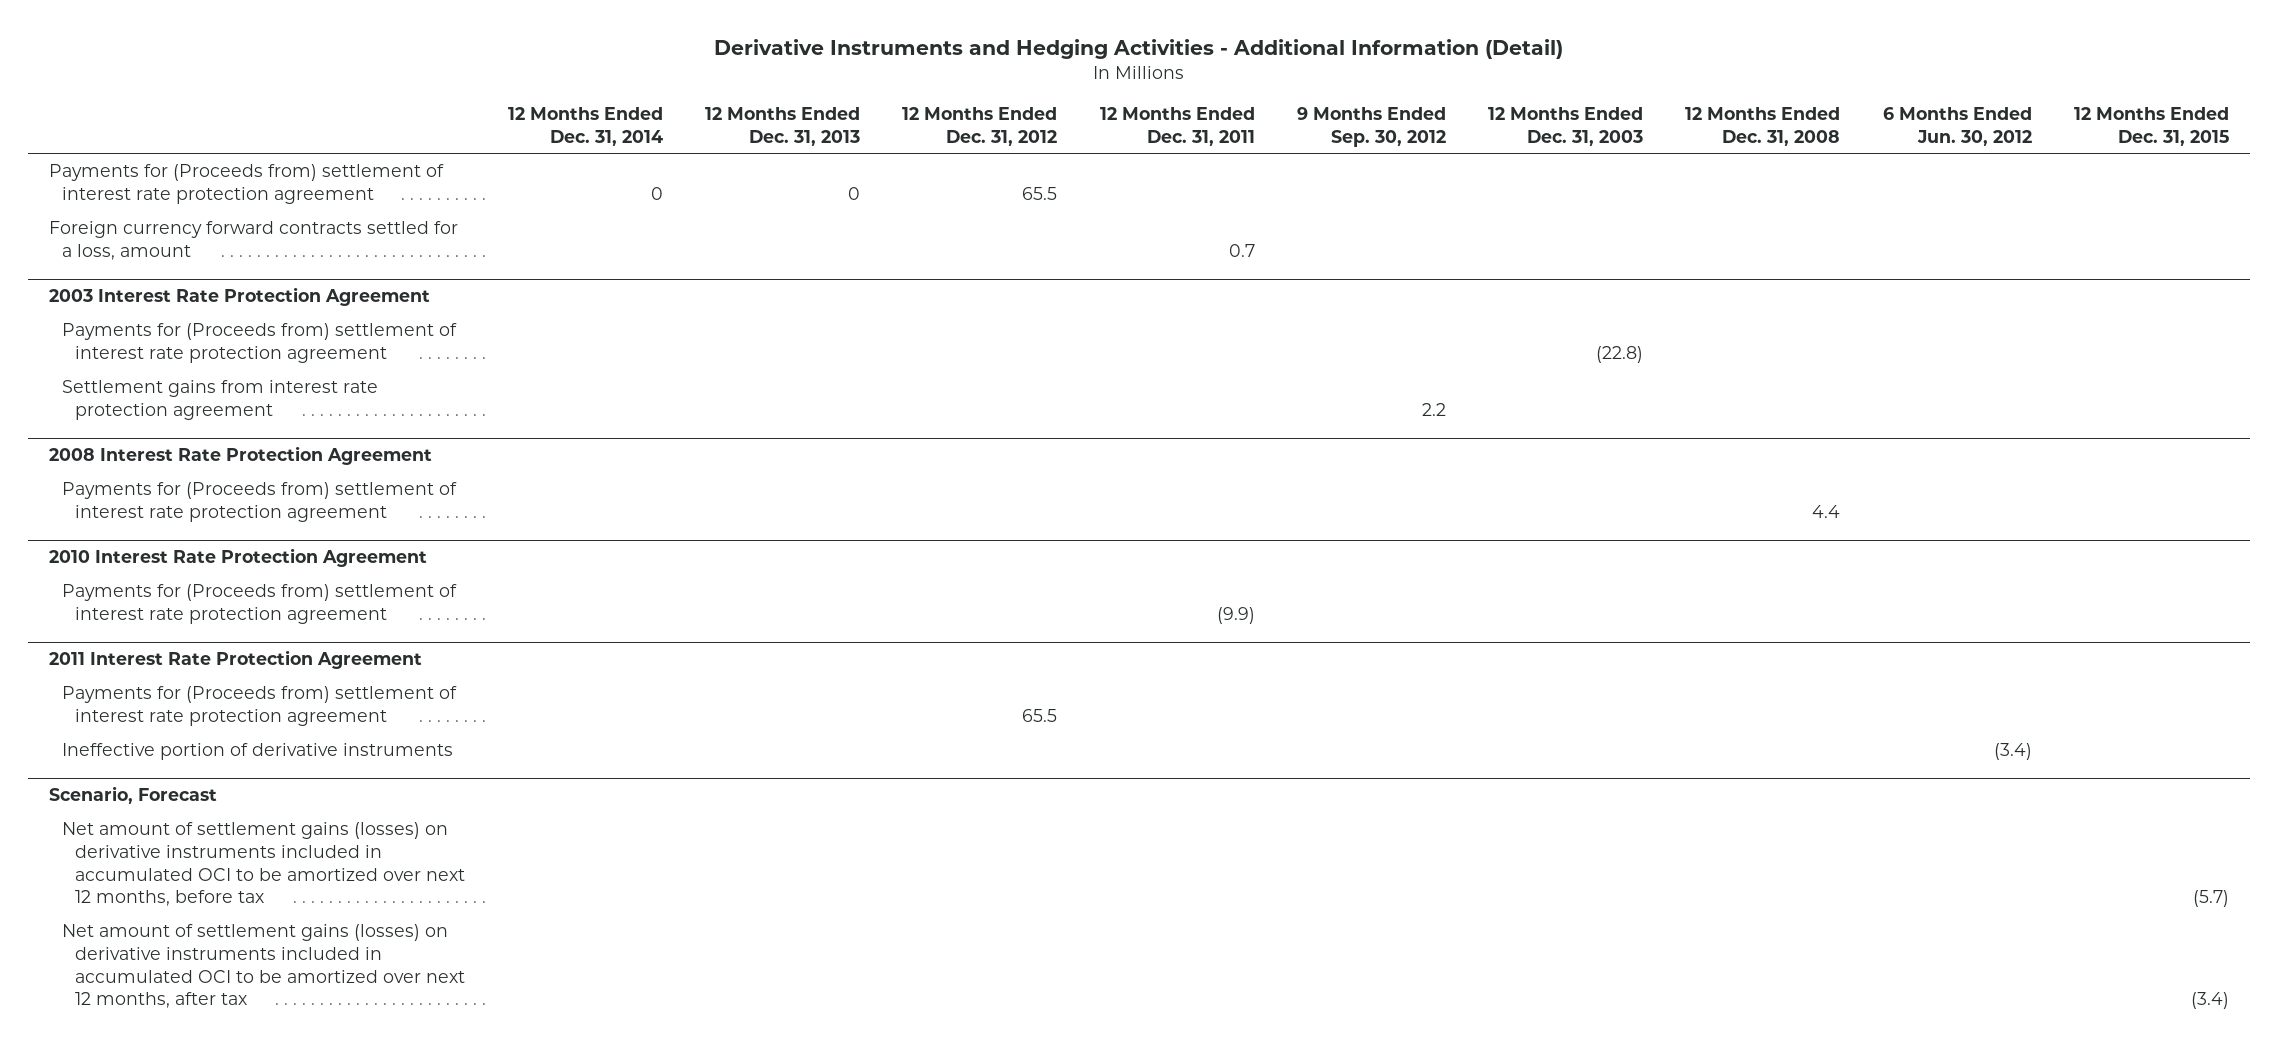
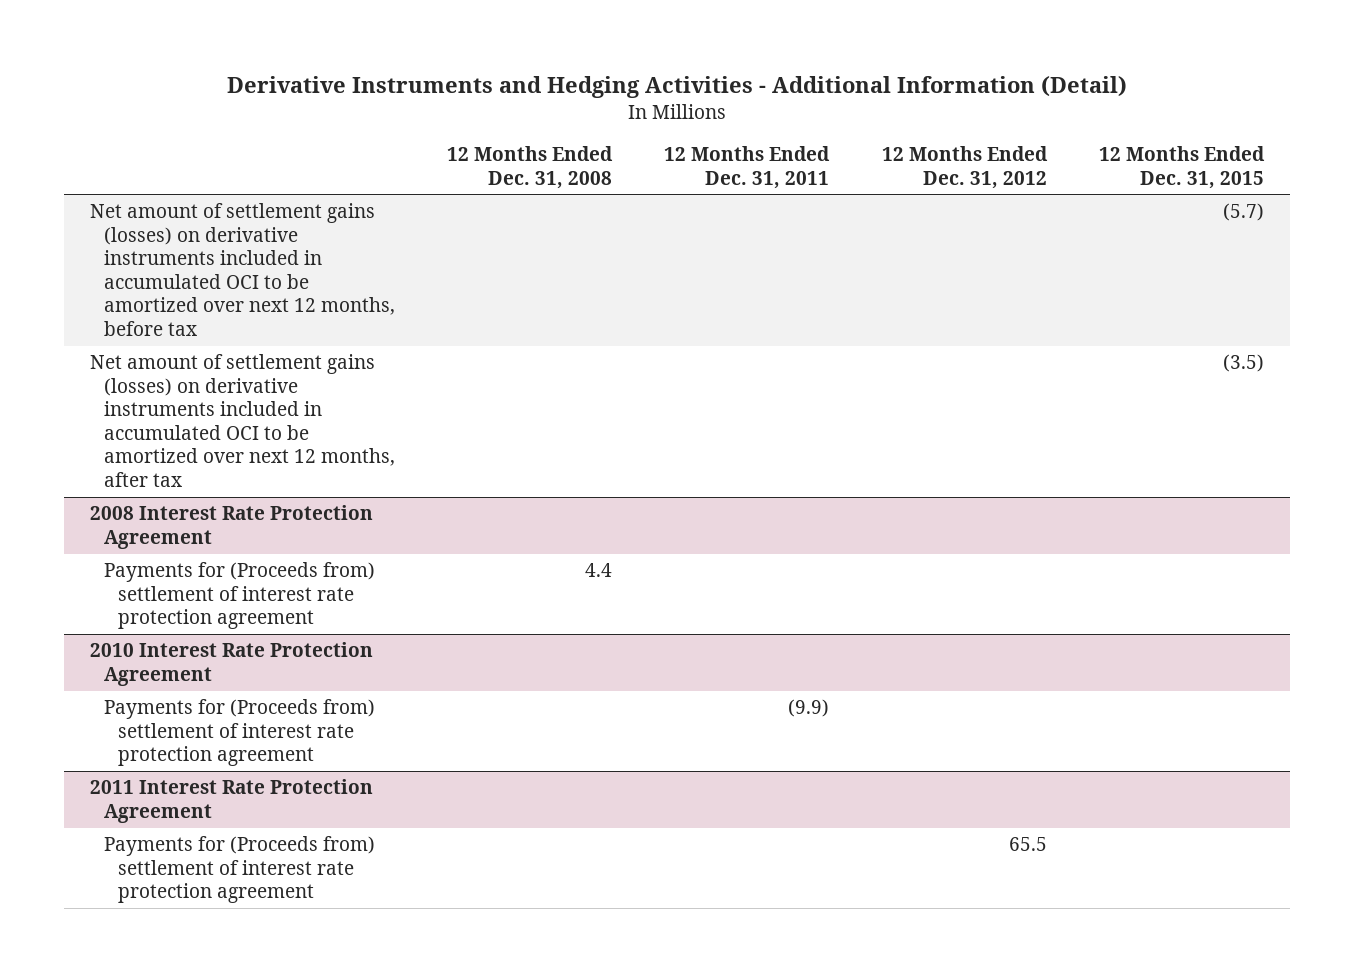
- | 12 Months Ended Dec. 31, 2014 | 12 Months Ended Dec. 31, 2013 | 12 Months Ended Dec. 31, 2012 | 12 Months Ended Dec. 31, 2011 | 9 Months Ended Sep. 30, 2012 | 12 Months Ended Dec. 31, 2003 | 12 Months Ended Dec. 31, 2008 | 6 Months Ended Jun. 30, 2012 | 12 Months Ended Dec. 31, 2015
+ | 12 Months Ended Dec. 31, 2008 | 12 Months Ended Dec. 31, 2011 | 12 Months Ended Dec. 31, 2012 | 12 Months Ended Dec. 31, 2015
- Payments for (Proceeds from) settlement of interest rate protection agreement | 0 | 0 | 65.5 | | | | | |
- Foreign currency forward contracts settled for a loss, amount | | | | 0.7 | | | | |
- 2003 Interest Rate Protection Agreement
- Payments for (Proceeds from) settlement of interest rate protection agreement | | | | | | (22.8) | | |
- Settlement gains from interest rate protection agreement | | | | | 2.2 | | | |
+ Net amount of settlement gains (losses) on derivative instruments included in accumulated OCI to be amortized over next 12 months, before tax | | | | (5.7)
+ Net amount of settlement gains (losses) on derivative instruments included in accumulated OCI to be amortized over next 12 months, after tax | | | | (3.5)
@ 2011 Interest Rate Protection Agreement
- Ineffective portion of derivative instruments | | | | | | | | (3.4) |
- Scenario, Forecast
- Net amount of settlement gains (losses) on derivative instruments included in accumulated OCI to be amortized over next 12 months, before tax | | | | | | | | | (5.7)
- Net amount of settlement gains (losses) on derivative instruments included in accumulated OCI to be amortized over next 12 months, after tax | | | | | | | | | (3.4)

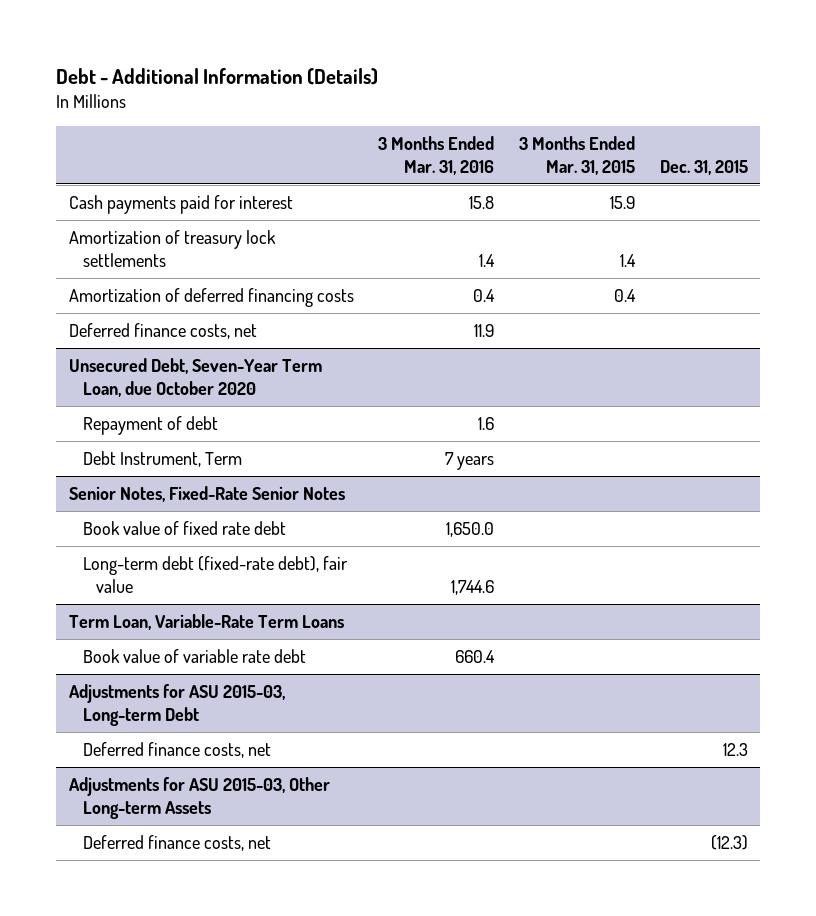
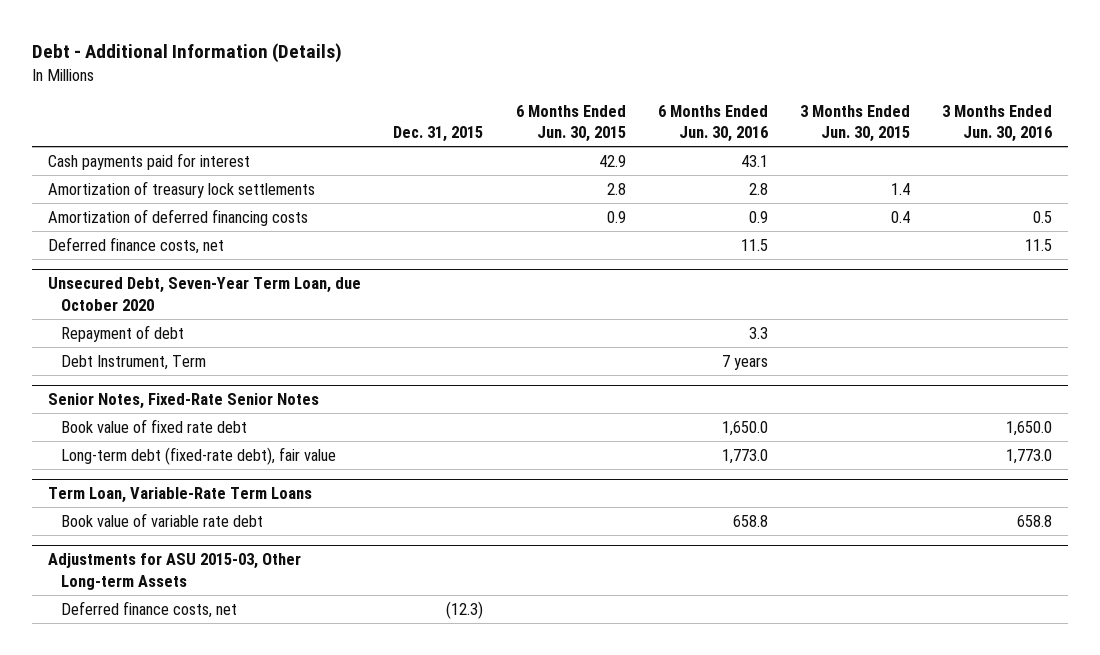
- | 3 Months Ended Mar. 31, 2016 | 3 Months Ended Mar. 31, 2015 | Dec. 31, 2015
+ | Dec. 31, 2015 | 6 Months Ended Jun. 30, 2015 | 6 Months Ended Jun. 30, 2016 | 3 Months Ended Jun. 30, 2015 | 3 Months Ended Jun. 30, 2016
- Adjustments for ASU 2015-03, Long-term Debt
- Deferred finance costs, net | | | 12.3

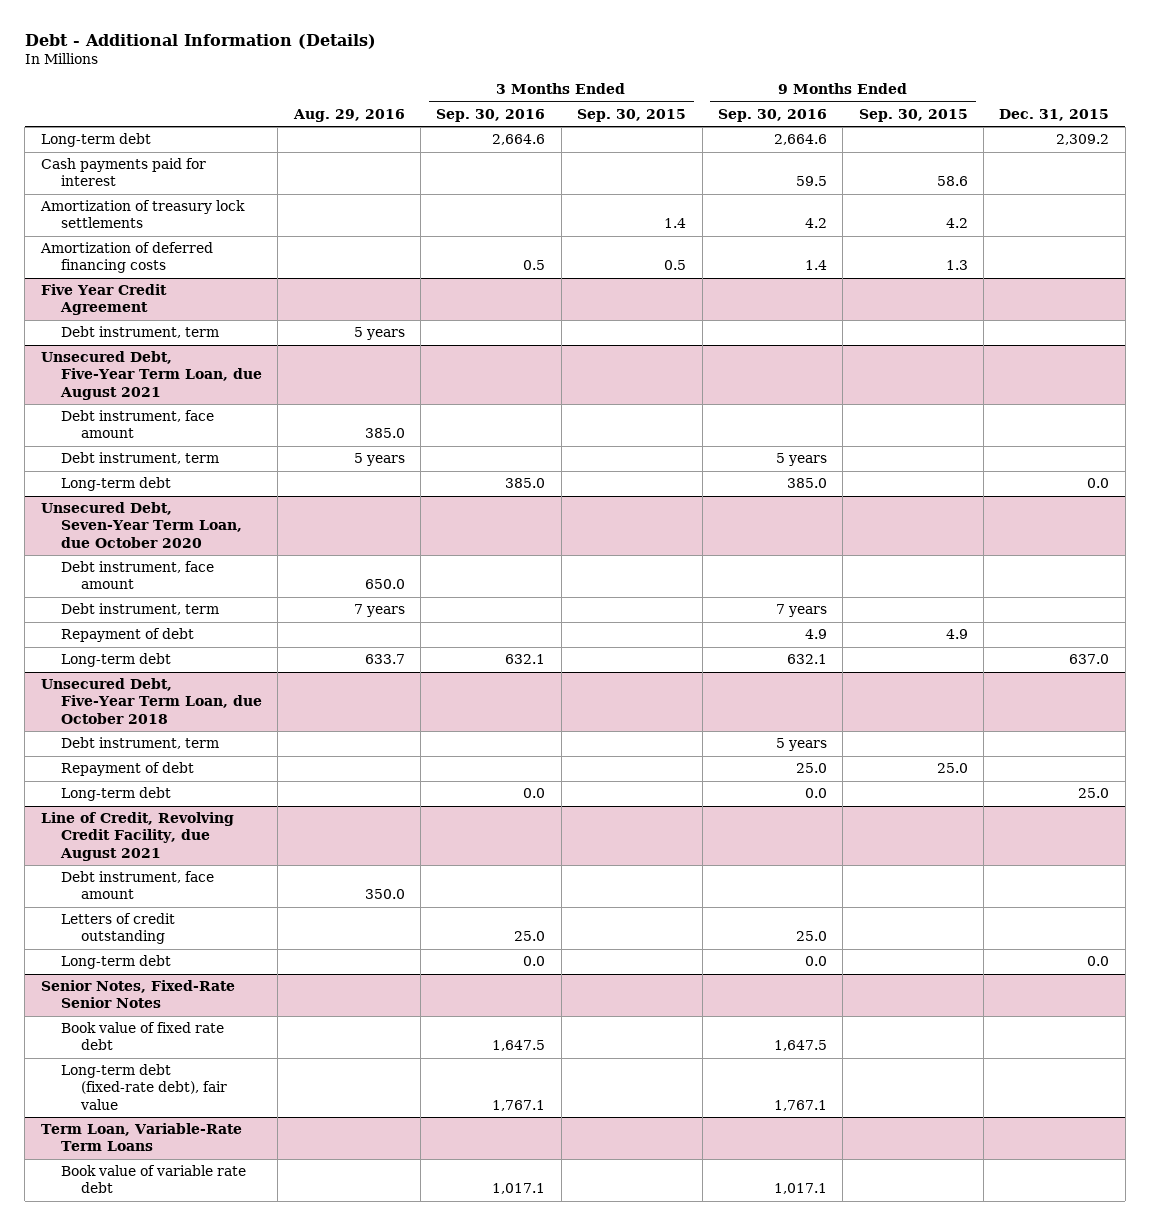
- | Dec. 31, 2015 | 6 Months Ended Jun. 30, 2015 | 6 Months Ended Jun. 30, 2016 | 3 Months Ended Jun. 30, 2015 | 3 Months Ended Jun. 30, 2016
+ | Aug. 29, 2016 | 3 Months Ended Sep. 30, 2016 | 3 Months Ended Sep. 30, 2015 | 9 Months Ended Sep. 30, 2016 | 9 Months Ended Sep. 30, 2015 | Dec. 31, 2015
+ Long-term debt | | 2,664.6 | | 2,664.6 | | 2,309.2
- Deferred finance costs, net | | | 11.5 | | 11.5
+ Five Year Credit Agreement
+ Debt instrument, term | 5 years | | | | |
+ Unsecured Debt, Five-Year Term Loan, due August 2021
+ Debt instrument, face amount | 385.0 | | | | |
+ Debt instrument, term | 5 years | | | 5 years | |
+ Long-term debt | | 385.0 | | 385.0 | | 0.0
@ Unsecured Debt, Seven-Year Term Loan, due October 2020
+ Debt instrument, face amount | 650.0 | | | | |
+ Debt instrument, term | 7 years | | | 7 years | |
- Debt Instrument, Term | | | 7 years | |
+ Long-term debt | 633.7 | 632.1 | | 632.1 | | 637.0
+ Unsecured Debt, Five-Year Term Loan, due October 2018
+ Debt instrument, term | | | | 5 years | |
+ Repayment of debt | | | | 25.0 | 25.0 |
+ Long-term debt | | 0.0 | | 0.0 | | 25.0
+ Line of Credit, Revolving Credit Facility, due August 2021
+ Debt instrument, face amount | 350.0 | | | | |
+ Letters of credit outstanding | | 25.0 | | 25.0 | |
+ Long-term debt | | 0.0 | | 0.0 | | 0.0
- Adjustments for ASU 2015-03, Other Long-term Assets
- Deferred finance costs, net | (12.3) | | | |

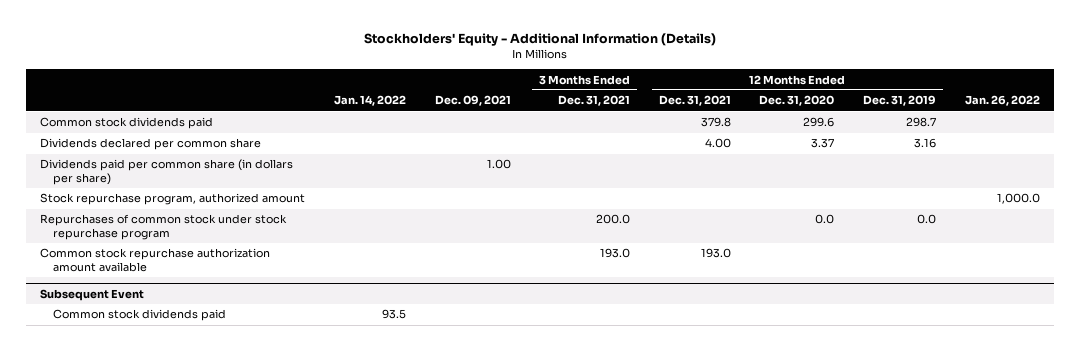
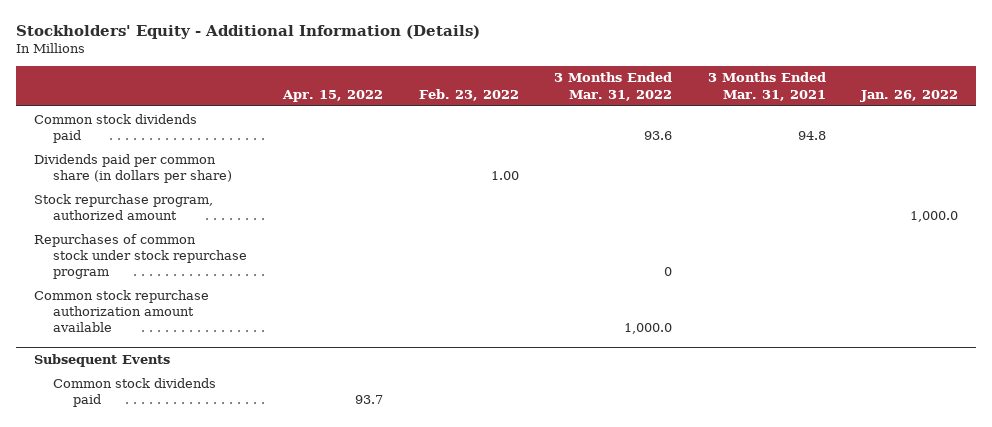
- | Jan. 14, 2022 | Dec. 09, 2021 | 3 Months Ended Dec. 31, 2021 | 12 Months Ended Dec. 31, 2021 | 12 Months Ended Dec. 31, 2020 | 12 Months Ended Dec. 31, 2019 | Jan. 26, 2022
+ | Apr. 15, 2022 | Feb. 23, 2022 | 3 Months Ended Mar. 31, 2022 | 3 Months Ended Mar. 31, 2021 | Jan. 26, 2022
- Dividends declared per common share | | | | 4.00 | 3.37 | 3.16 |
- Subsequent Event
+ Subsequent Events

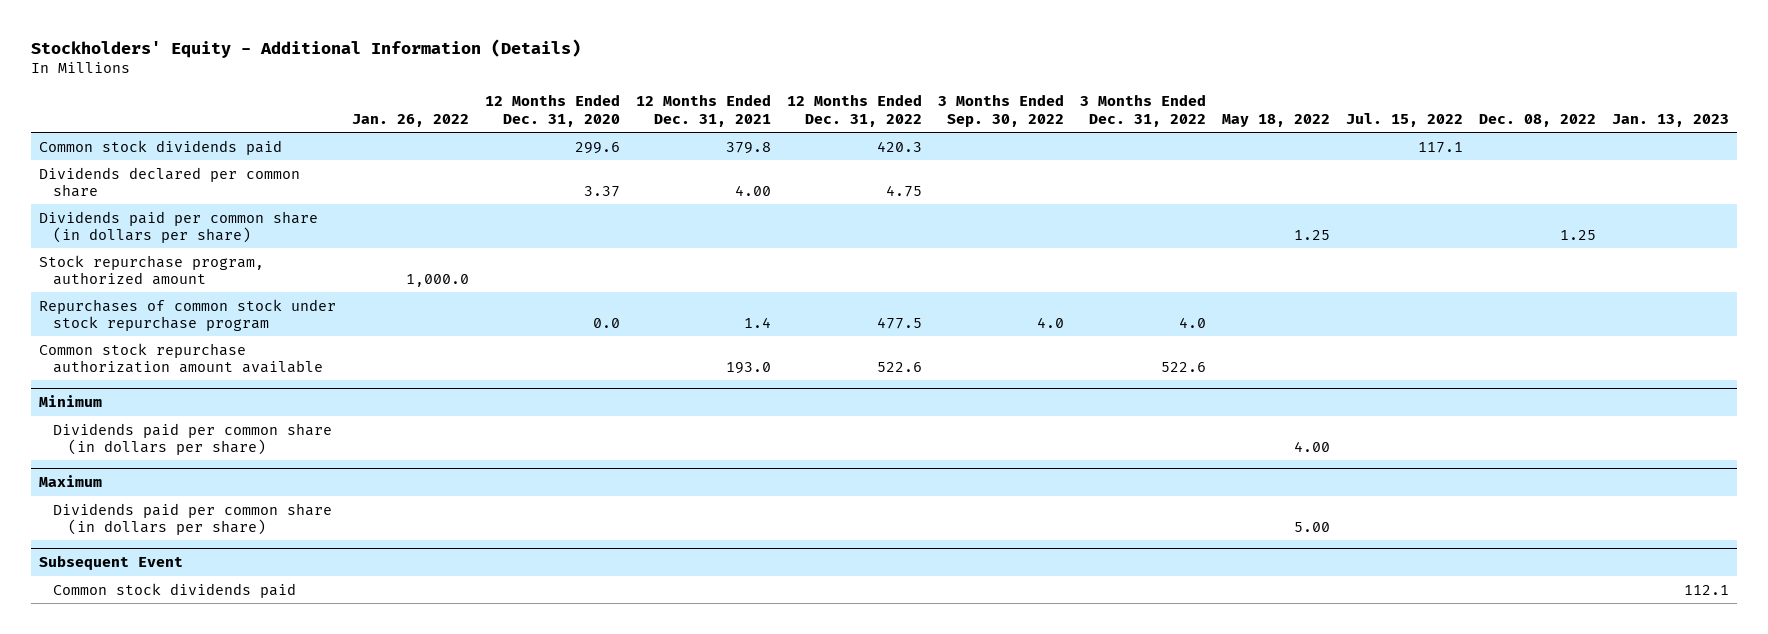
- | Apr. 15, 2022 | Feb. 23, 2022 | 3 Months Ended Mar. 31, 2022 | 3 Months Ended Mar. 31, 2021 | Jan. 26, 2022
+ | Jan. 26, 2022 | 12 Months Ended Dec. 31, 2020 | 12 Months Ended Dec. 31, 2021 | 12 Months Ended Dec. 31, 2022 | 3 Months Ended Sep. 30, 2022 | 3 Months Ended Dec. 31, 2022 | May 18, 2022 | Jul. 15, 2022 | Dec. 08, 2022 | Jan. 13, 2023
+ Dividends declared per common share | | 3.37 | 4.00 | 4.75 | | | | | |
- Subsequent Events
+ Minimum
+ Dividends paid per common share (in dollars per share) | | | | | | | 4.00 | | |
+ Maximum
+ Dividends paid per common share (in dollars per share) | | | | | | | 5.00 | | |
+ Subsequent Event

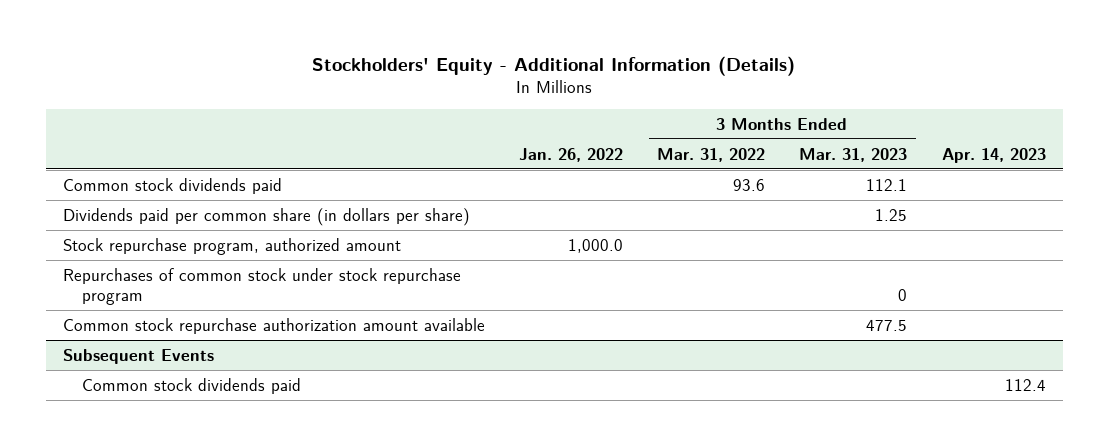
- | Jan. 26, 2022 | 12 Months Ended Dec. 31, 2020 | 12 Months Ended Dec. 31, 2021 | 12 Months Ended Dec. 31, 2022 | 3 Months Ended Sep. 30, 2022 | 3 Months Ended Dec. 31, 2022 | May 18, 2022 | Jul. 15, 2022 | Dec. 08, 2022 | Jan. 13, 2023
+ | Jan. 26, 2022 | 3 Months Ended Mar. 31, 2022 | 3 Months Ended Mar. 31, 2023 | Apr. 14, 2023
- Dividends declared per common share | | 3.37 | 4.00 | 4.75 | | | | | |
- Minimum
- Dividends paid per common share (in dollars per share) | | | | | | | 4.00 | | |
- Maximum
- Dividends paid per common share (in dollars per share) | | | | | | | 5.00 | | |
- Subsequent Event
+ Subsequent Events

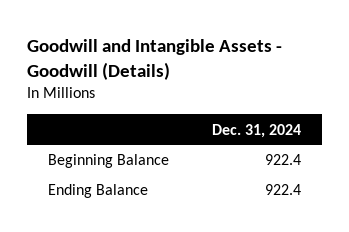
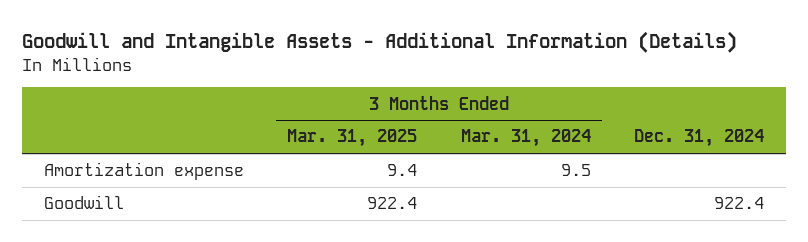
- Goodwill and Intangible Assets - Goodwill (Details)
+ Goodwill and Intangible Assets - Additional Information (Details)
- | Dec. 31, 2024
+ | 3 Months Ended Mar. 31, 2025 | 3 Months Ended Mar. 31, 2024 | Dec. 31, 2024
- Beginning Balance | 922.4
- Ending Balance | 922.4
+ Amortization expense | 9.4 | 9.5 |
+ Goodwill | 922.4 | | 922.4

